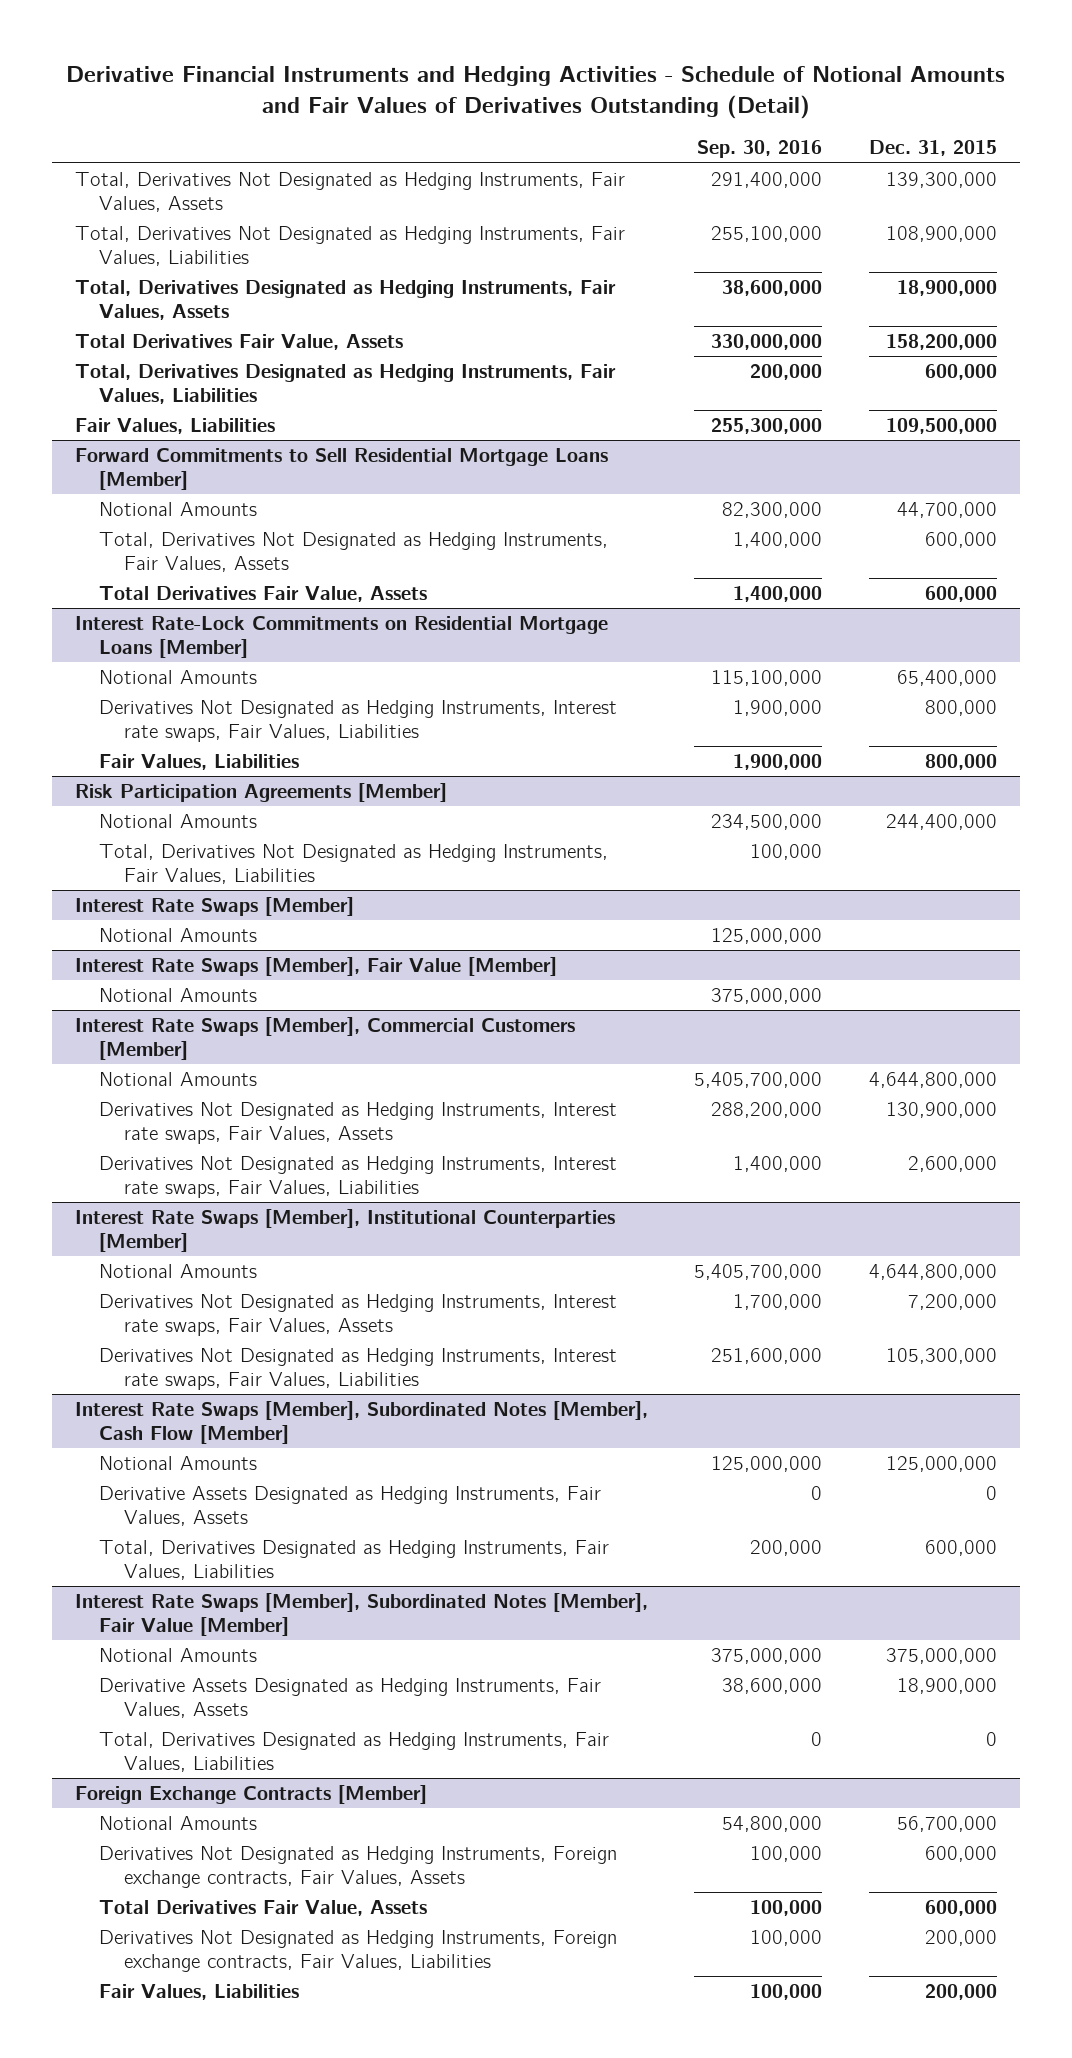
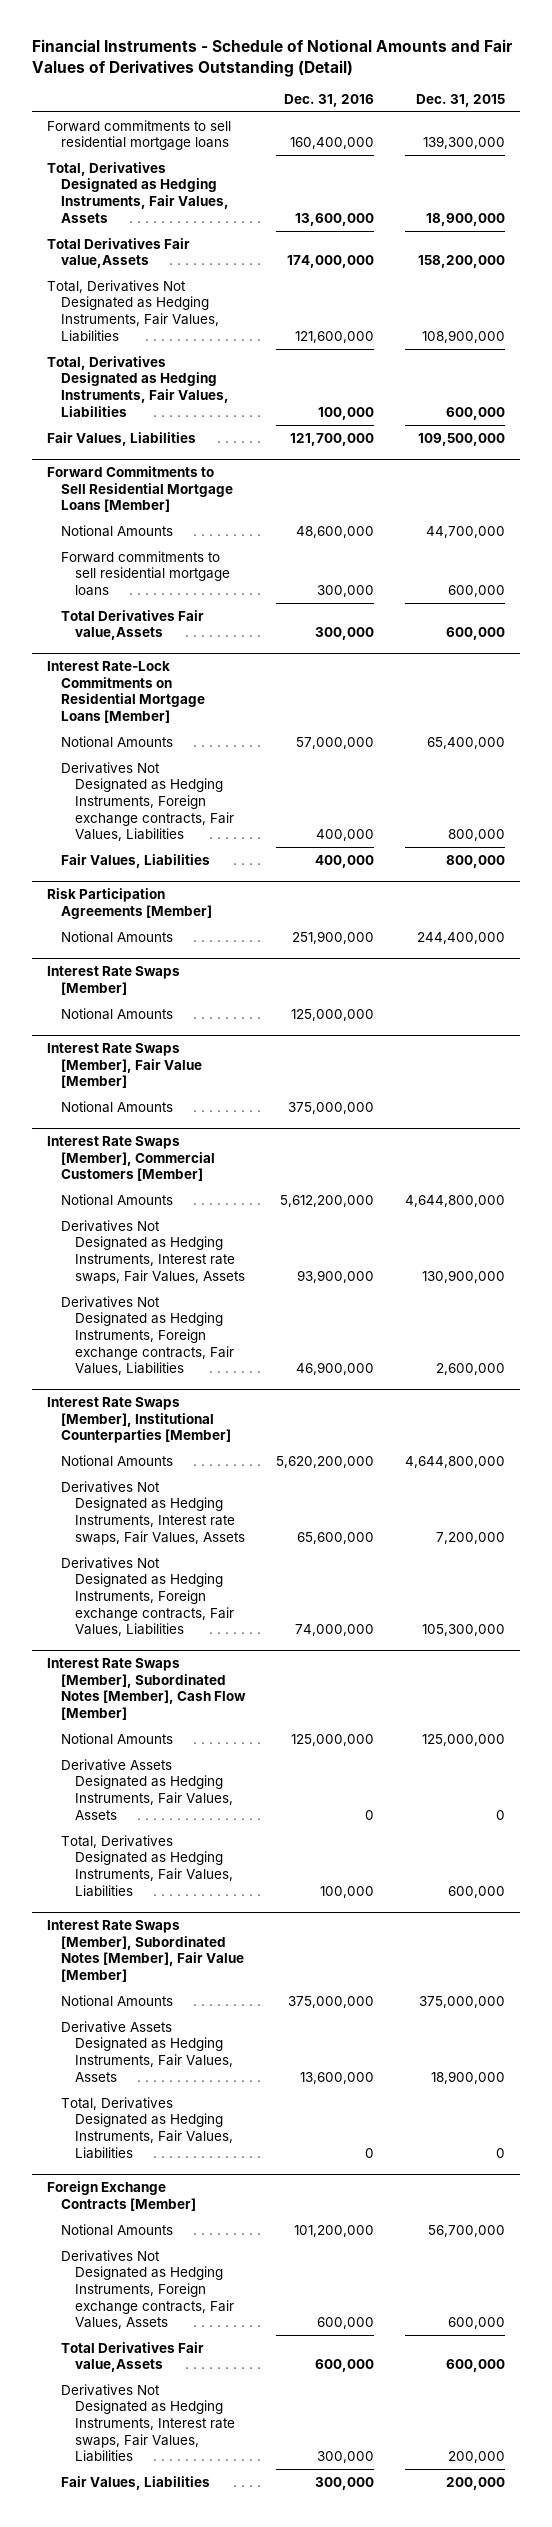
- Derivative Financial Instruments and Hedging Activities - Schedule of Notional Amounts and Fair Values of Derivatives Outstanding (Detail)
+ Financial Instruments - Schedule of Notional Amounts and Fair Values of Derivatives Outstanding (Detail)
- | Sep. 30, 2016 | Dec. 31, 2015
+ | Dec. 31, 2016 | Dec. 31, 2015
- Total, Derivatives Not Designated as Hedging Instruments, Fair Values, Assets | 291,400,000 | 139,300,000
+ Forward commitments to sell residential mortgage loans | 160,400,000 | 139,300,000
- Total Derivatives Fair Value, Assets | 330,000,000 | 158,200,000
+ Total Derivatives Fair value,Assets | 174,000,000 | 158,200,000
moved down: Total, Derivatives Not Designated as Hedging Instruments, Fair Values, Liabilities | 121,600,000 | 108,900,000
@ Forward Commitments to Sell Residential Mortgage Loans [Member]
- Total, Derivatives Not Designated as Hedging Instruments, Fair Values, Assets | 1,400,000 | 600,000
- Total Derivatives Fair Value, Assets | 1,400,000 | 600,000
+ Forward commitments to sell residential mortgage loans | 300,000 | 600,000
+ Total Derivatives Fair value,Assets | 300,000 | 600,000
@ Interest Rate-Lock Commitments on Residential Mortgage Loans [Member]
- Derivatives Not Designated as Hedging Instruments, Interest rate swaps, Fair Values, Liabilities | 1,900,000 | 800,000
+ Derivatives Not Designated as Hedging Instruments, Foreign exchange contracts, Fair Values, Liabilities | 400,000 | 800,000
@ Risk Participation Agreements [Member]
- Total, Derivatives Not Designated as Hedging Instruments, Fair Values, Liabilities | 100,000 |
@ Interest Rate Swaps [Member], Commercial Customers [Member]
- Derivatives Not Designated as Hedging Instruments, Interest rate swaps, Fair Values, Liabilities | 1,400,000 | 2,600,000
+ Derivatives Not Designated as Hedging Instruments, Foreign exchange contracts, Fair Values, Liabilities | 46,900,000 | 2,600,000
@ Interest Rate Swaps [Member], Institutional Counterparties [Member]
- Derivatives Not Designated as Hedging Instruments, Interest rate swaps, Fair Values, Liabilities | 251,600,000 | 105,300,000
+ Derivatives Not Designated as Hedging Instruments, Foreign exchange contracts, Fair Values, Liabilities | 74,000,000 | 105,300,000
@ Foreign Exchange Contracts [Member]
- Total Derivatives Fair Value, Assets | 100,000 | 600,000
- Derivatives Not Designated as Hedging Instruments, Foreign exchange contracts, Fair Values, Liabilities | 100,000 | 200,000
+ Total Derivatives Fair value,Assets | 600,000 | 600,000
+ Derivatives Not Designated as Hedging Instruments, Interest rate swaps, Fair Values, Liabilities | 300,000 | 200,000

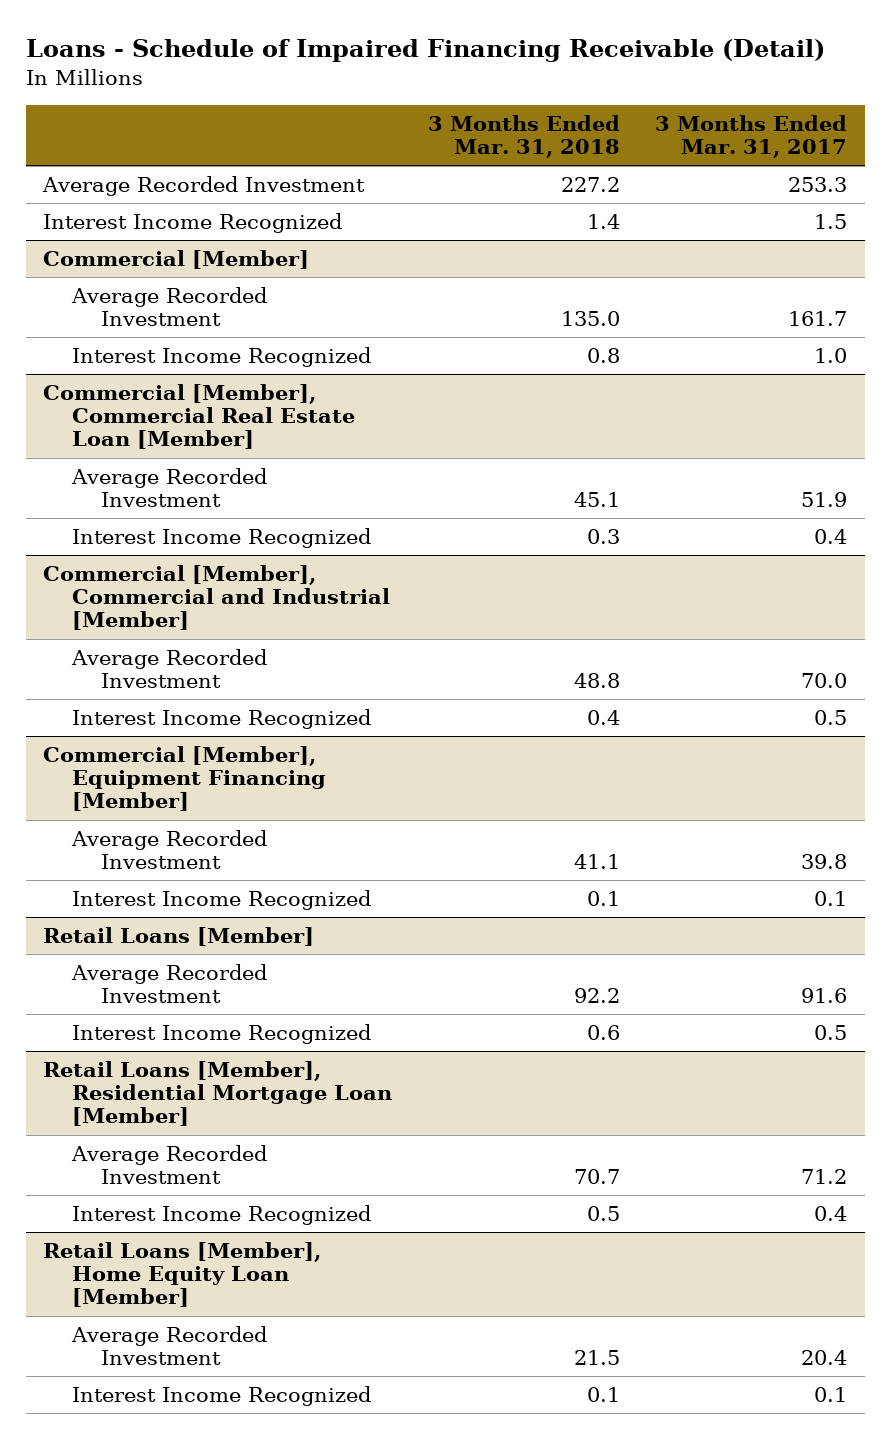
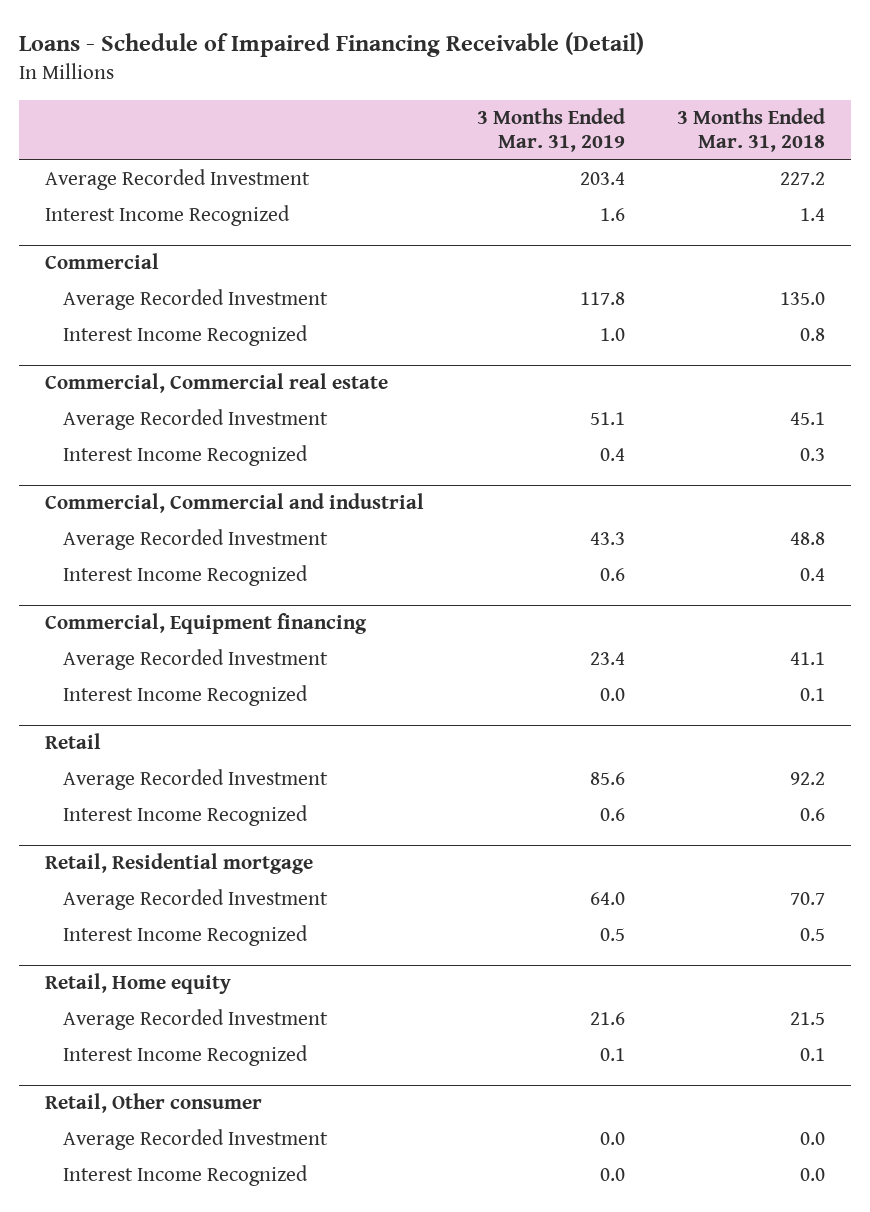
- | 3 Months Ended Mar. 31, 2018 | 3 Months Ended Mar. 31, 2017
+ | 3 Months Ended Mar. 31, 2019 | 3 Months Ended Mar. 31, 2018
- Commercial [Member]
+ Commercial
- Commercial [Member], Commercial Real Estate Loan [Member]
+ Commercial, Commercial real estate
- Commercial [Member], Commercial and Industrial [Member]
+ Commercial, Commercial and industrial
- Commercial [Member], Equipment Financing [Member]
+ Commercial, Equipment financing
- Retail Loans [Member]
+ Retail
- Retail Loans [Member], Residential Mortgage Loan [Member]
+ Retail, Residential mortgage
- Retail Loans [Member], Home Equity Loan [Member]
+ Retail, Home equity
+ Retail, Other consumer
+ Average Recorded Investment | 0.0 | 0.0
+ Interest Income Recognized | 0.0 | 0.0

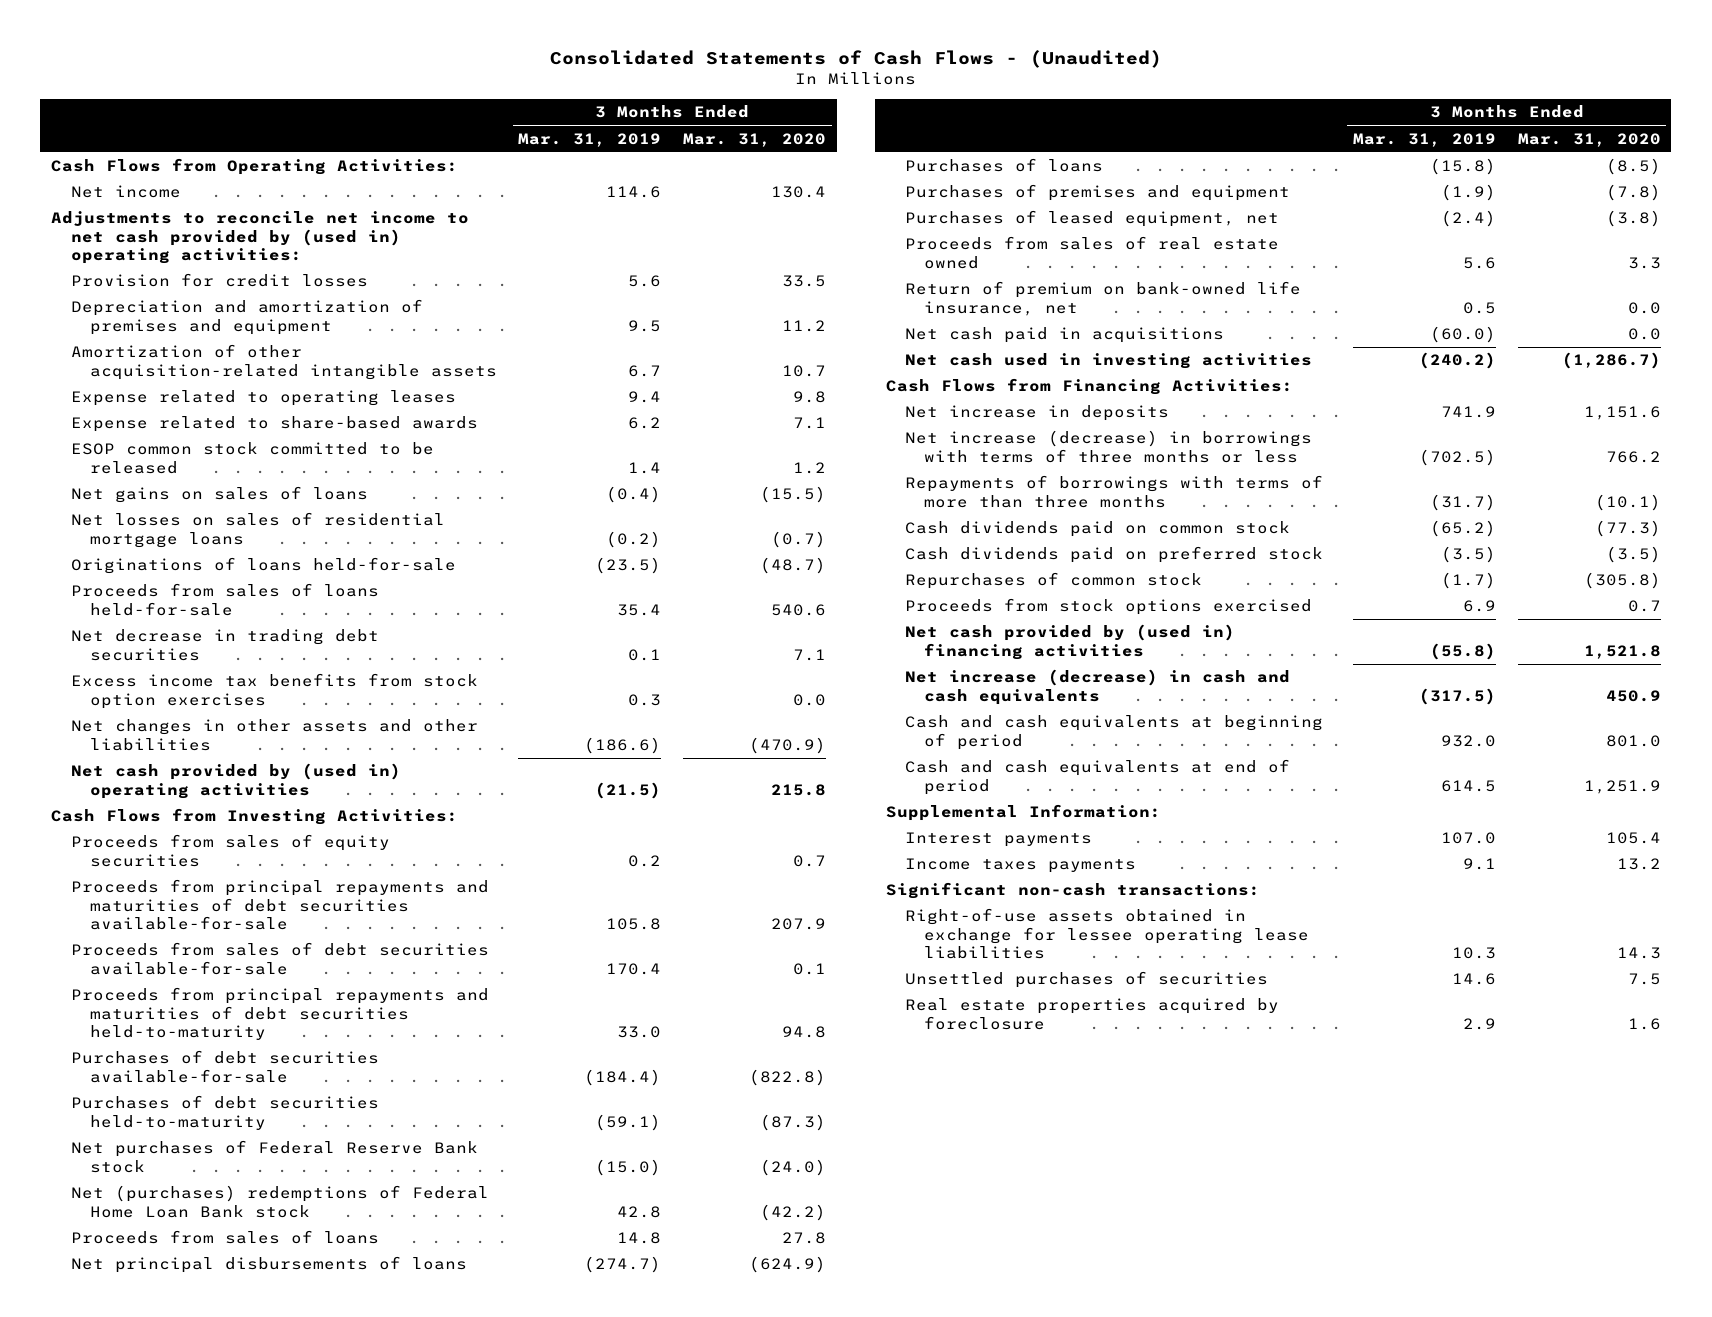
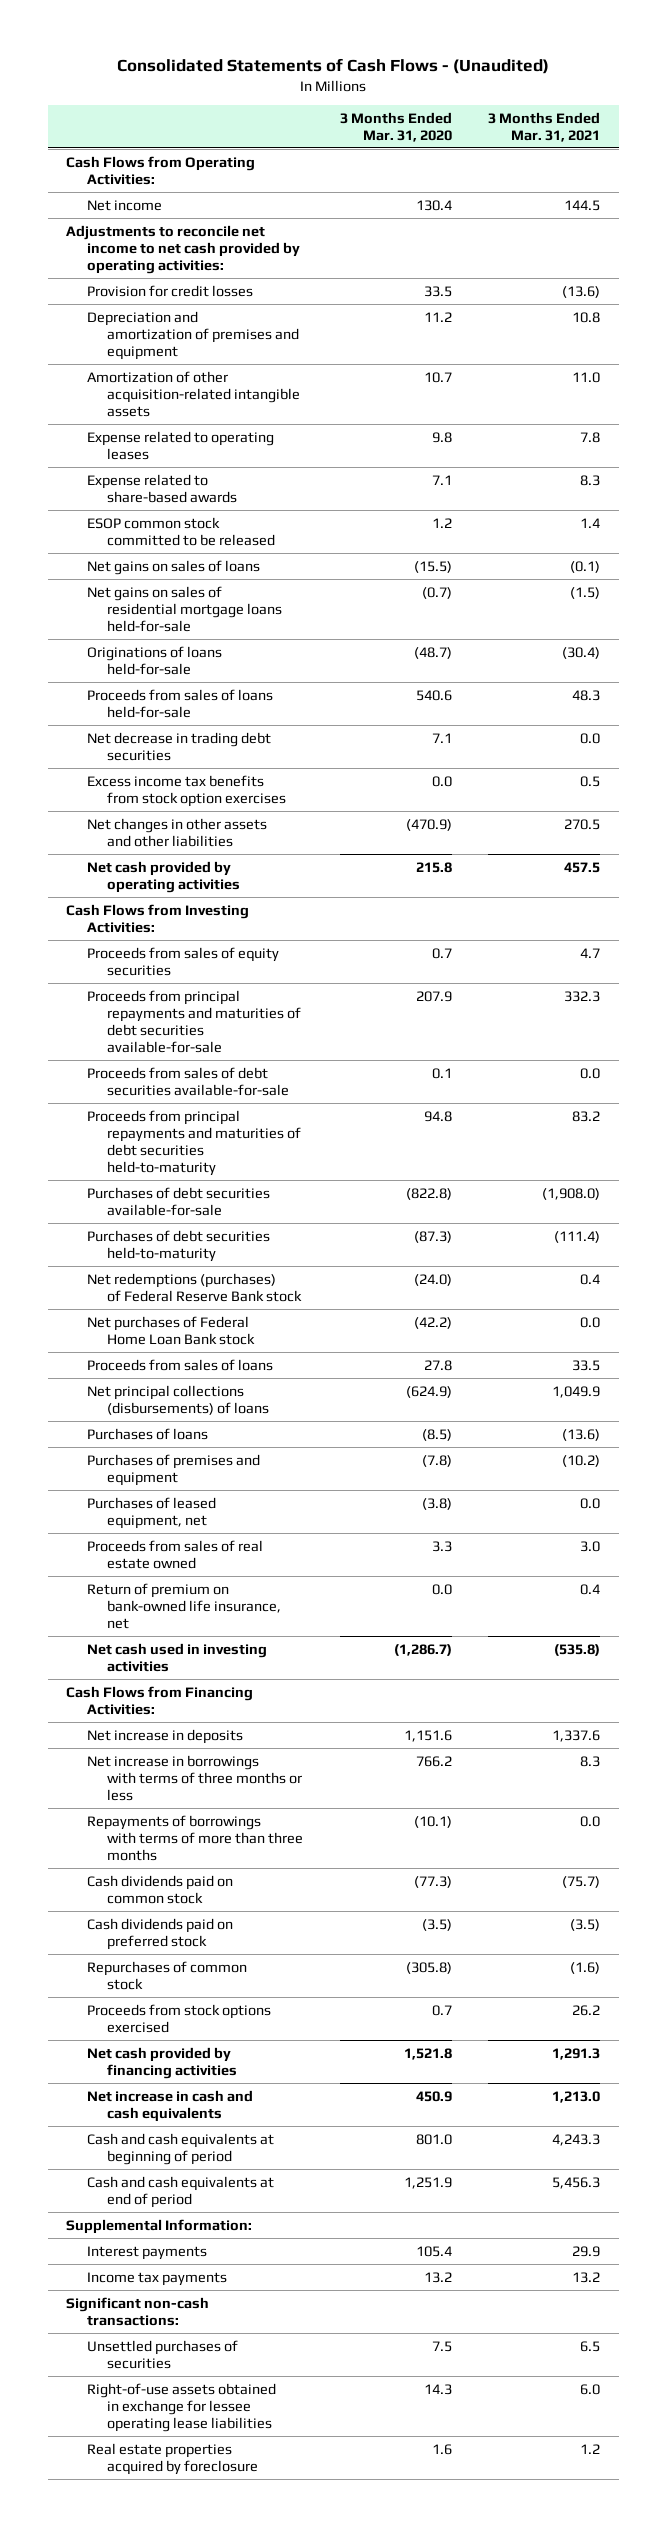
- | 3 Months Ended Mar. 31, 2019 | 3 Months Ended Mar. 31, 2020
+ | 3 Months Ended Mar. 31, 2020 | 3 Months Ended Mar. 31, 2021
- Adjustments to reconcile net income to net cash provided by (used in) operating activities:
+ Adjustments to reconcile net income to net cash provided by operating activities:
- Net losses on sales of residential mortgage loans | (0.2) | (0.7)
+ Net gains on sales of residential mortgage loans held-for-sale | (0.7) | (1.5)
- Net cash provided by (used in) operating activities | (21.5) | 215.8
+ Net cash provided by operating activities | 215.8 | 457.5
- Net purchases of Federal Reserve Bank stock | (15.0) | (24.0)
- Net (purchases) redemptions of Federal Home Loan Bank stock | 42.8 | (42.2)
+ Net redemptions (purchases) of Federal Reserve Bank stock | (24.0) | 0.4
+ Net purchases of Federal Home Loan Bank stock | (42.2) | 0.0
- Net principal disbursements of loans | (274.7) | (624.9)
+ Net principal collections (disbursements) of loans | (624.9) | 1,049.9
- Net cash paid in acquisitions | (60.0) | 0.0
- Net increase (decrease) in borrowings with terms of three months or less | (702.5) | 766.2
+ Net increase in borrowings with terms of three months or less | 766.2 | 8.3
- Net cash provided by (used in) financing activities | (55.8) | 1,521.8
- Net increase (decrease) in cash and cash equivalents | (317.5) | 450.9
+ Net cash provided by financing activities | 1,521.8 | 1,291.3
+ Net increase in cash and cash equivalents | 450.9 | 1,213.0
- Income taxes payments | 9.1 | 13.2
+ Income tax payments | 13.2 | 13.2
moved down: Right-of-use assets obtained in exchange for lessee operating lease liabilities | 14.3 | 6.0

